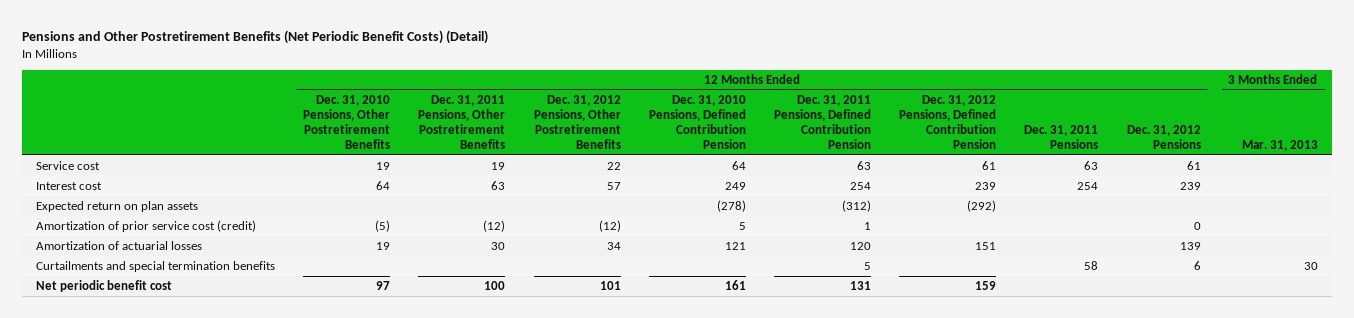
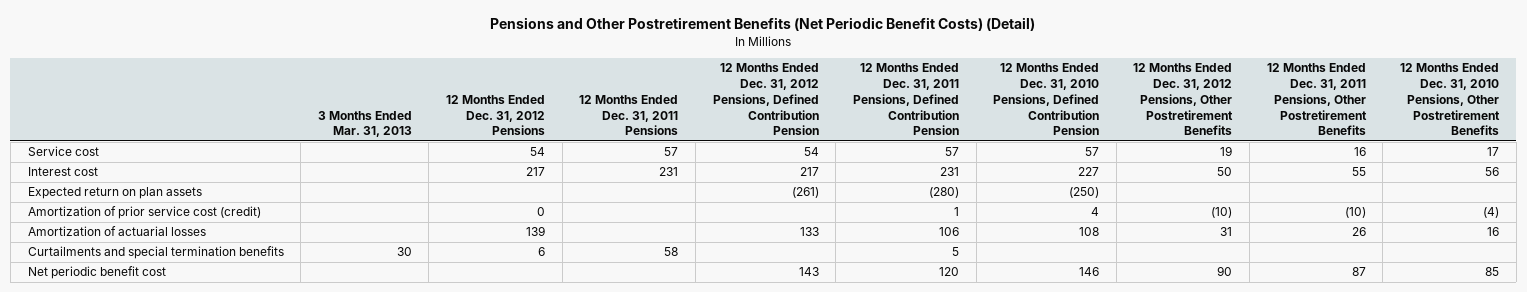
- | 12 Months Ended Dec. 31, 2010 Pensions, Other Postretirement Benefits | 12 Months Ended Dec. 31, 2011 Pensions, Other Postretirement Benefits | 12 Months Ended Dec. 31, 2012 Pensions, Other Postretirement Benefits | 12 Months Ended Dec. 31, 2010 Pensions, Defined Contribution Pension | 12 Months Ended Dec. 31, 2011 Pensions, Defined Contribution Pension | 12 Months Ended Dec. 31, 2012 Pensions, Defined Contribution Pension | 12 Months Ended Dec. 31, 2011 Pensions | 12 Months Ended Dec. 31, 2012 Pensions | 3 Months Ended Mar. 31, 2013
+ | 3 Months Ended Mar. 31, 2013 | 12 Months Ended Dec. 31, 2012 Pensions | 12 Months Ended Dec. 31, 2011 Pensions | 12 Months Ended Dec. 31, 2012 Pensions, Defined Contribution Pension | 12 Months Ended Dec. 31, 2011 Pensions, Defined Contribution Pension | 12 Months Ended Dec. 31, 2010 Pensions, Defined Contribution Pension | 12 Months Ended Dec. 31, 2012 Pensions, Other Postretirement Benefits | 12 Months Ended Dec. 31, 2011 Pensions, Other Postretirement Benefits | 12 Months Ended Dec. 31, 2010 Pensions, Other Postretirement Benefits
- Service cost | 19 | 19 | 22 | 64 | 63 | 61 | 63 | 61 |
- Interest cost | 64 | 63 | 57 | 249 | 254 | 239 | 254 | 239 |
- Expected return on plan assets | | | | (278) | (312) | (292) | | |
- Amortization of prior service cost (credit) | (5) | (12) | (12) | 5 | 1 | | | 0 |
- Amortization of actuarial losses | 19 | 30 | 34 | 121 | 120 | 151 | | 139 |
+ Service cost | | 54 | 57 | 54 | 57 | 57 | 19 | 16 | 17
+ Interest cost | | 217 | 231 | 217 | 231 | 227 | 50 | 55 | 56
+ Expected return on plan assets | | | | (261) | (280) | (250) | | |
+ Amortization of prior service cost (credit) | | 0 | | | 1 | 4 | (10) | (10) | (4)
+ Amortization of actuarial losses | | 139 | | 133 | 106 | 108 | 31 | 26 | 16
- Net periodic benefit cost | 97 | 100 | 101 | 161 | 131 | 159 | | |
+ Net periodic benefit cost | | | | 143 | 120 | 146 | 90 | 87 | 85

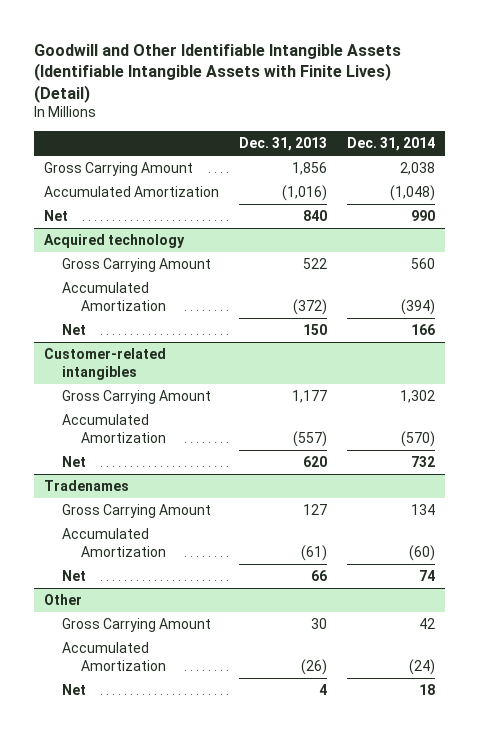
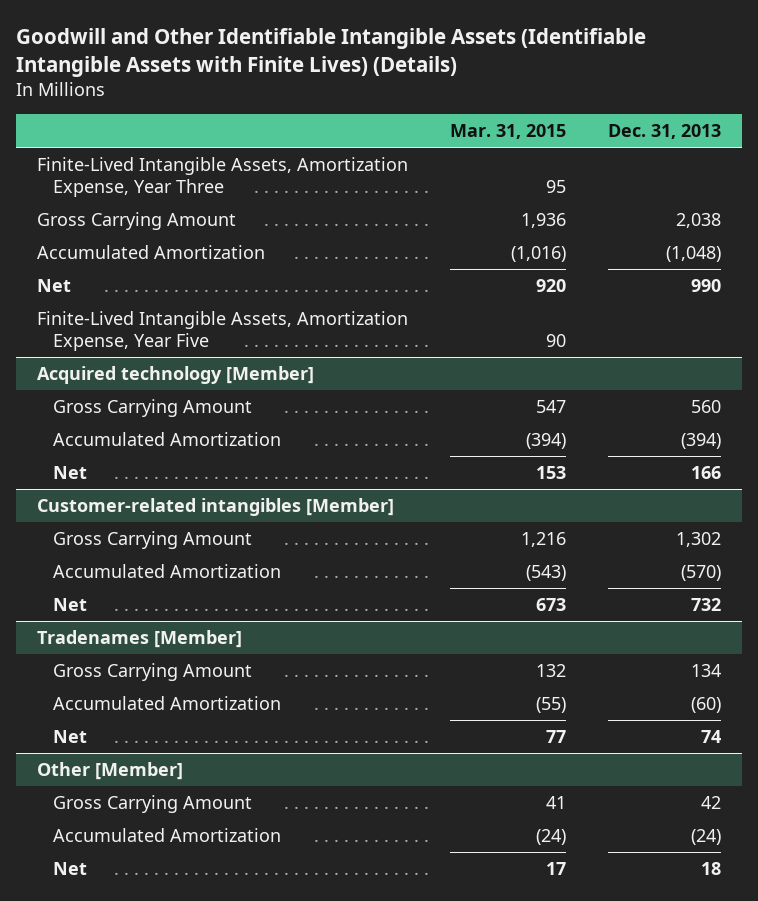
- Goodwill and Other Identifiable Intangible Assets (Identifiable Intangible Assets with Finite Lives) (Detail)
+ Goodwill and Other Identifiable Intangible Assets (Identifiable Intangible Assets with Finite Lives) (Details)
- | Dec. 31, 2013 | Dec. 31, 2014
+ | Mar. 31, 2015 | Dec. 31, 2013
- Gross Carrying Amount | 1,856 | 2,038
- Accumulated Amortization | (1,016) | (1,048)
- Net | 840 | 990
- Acquired technology
- Gross Carrying Amount | 522 | 560
- Accumulated Amortization | (372) | (394)
- Net | 150 | 166
- Customer-related intangibles
- Gross Carrying Amount | 1,177 | 1,302
- Accumulated Amortization | (557) | (570)
- Net | 620 | 732
- Tradenames
- Gross Carrying Amount | 127 | 134
- Accumulated Amortization | (61) | (60)
- Net | 66 | 74
- Other
- Gross Carrying Amount | 30 | 42
- Accumulated Amortization | (26) | (24)
- Net | 4 | 18
+ Finite-Lived Intangible Assets, Amortization Expense, Year Three | 95 |
+ Gross Carrying Amount | 1,936 | 2,038
+ Accumulated Amortization | (1,016) | (1,048)
+ Net | 920 | 990
+ Finite-Lived Intangible Assets, Amortization Expense, Year Five | 90 |
+ Acquired technology [Member]
+ Gross Carrying Amount | 547 | 560
+ Accumulated Amortization | (394) | (394)
+ Net | 153 | 166
+ Customer-related intangibles [Member]
+ Gross Carrying Amount | 1,216 | 1,302
+ Accumulated Amortization | (543) | (570)
+ Net | 673 | 732
+ Tradenames [Member]
+ Gross Carrying Amount | 132 | 134
+ Accumulated Amortization | (55) | (60)
+ Net | 77 | 74
+ Other [Member]
+ Gross Carrying Amount | 41 | 42
+ Accumulated Amortization | (24) | (24)
+ Net | 17 | 18

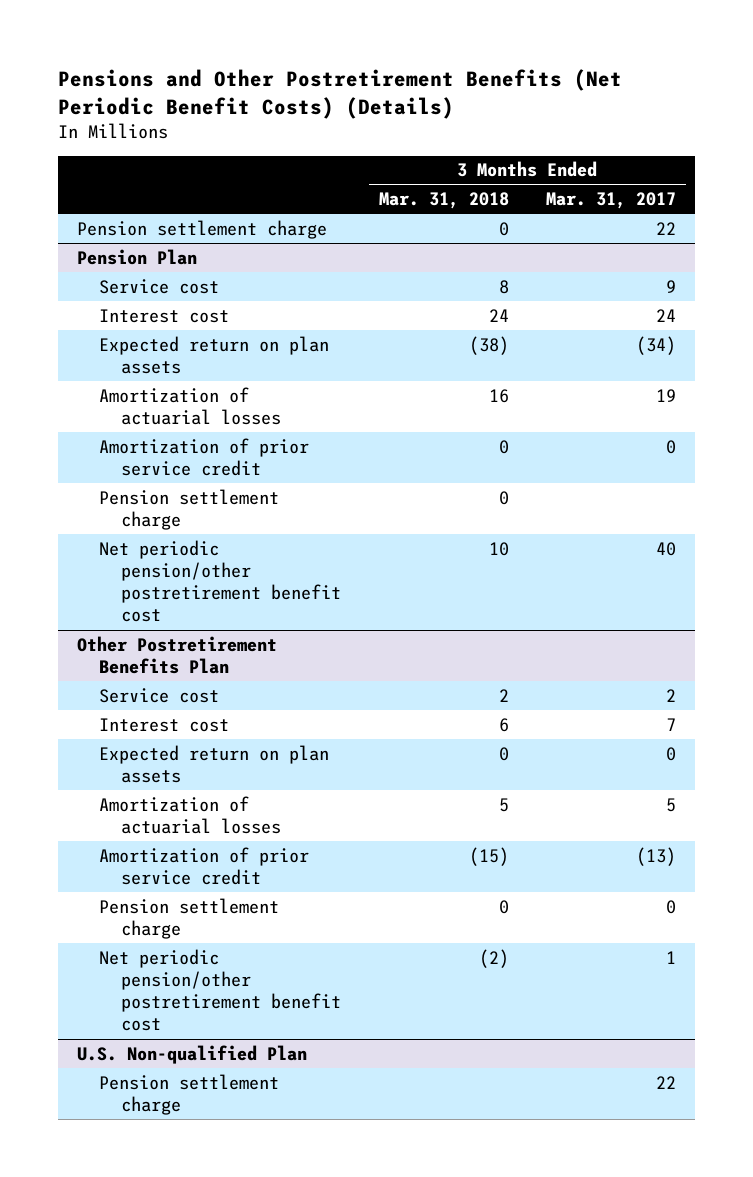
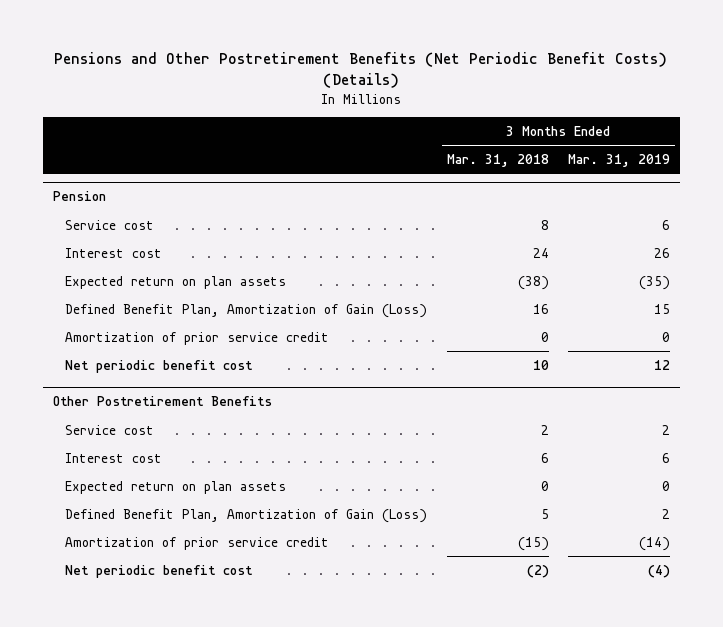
- | 3 Months Ended Mar. 31, 2018 | 3 Months Ended Mar. 31, 2017
+ | 3 Months Ended Mar. 31, 2018 | 3 Months Ended Mar. 31, 2019
- Pension settlement charge | 0 | 22
- Pension Plan
+ Pension
- Amortization of actuarial losses | 16 | 19
+ Defined Benefit Plan, Amortization of Gain (Loss) | 16 | 15
- Pension settlement charge | 0 |
- Net periodic pension/other postretirement benefit cost | 10 | 40
- Other Postretirement Benefits Plan
+ Net periodic benefit cost | 10 | 12
+ Other Postretirement Benefits
- Amortization of actuarial losses | 5 | 5
+ Defined Benefit Plan, Amortization of Gain (Loss) | 5 | 2
- Pension settlement charge | 0 | 0
- Net periodic pension/other postretirement benefit cost | (2) | 1
- U.S. Non-qualified Plan
- Pension settlement charge | | 22
+ Net periodic benefit cost | (2) | (4)

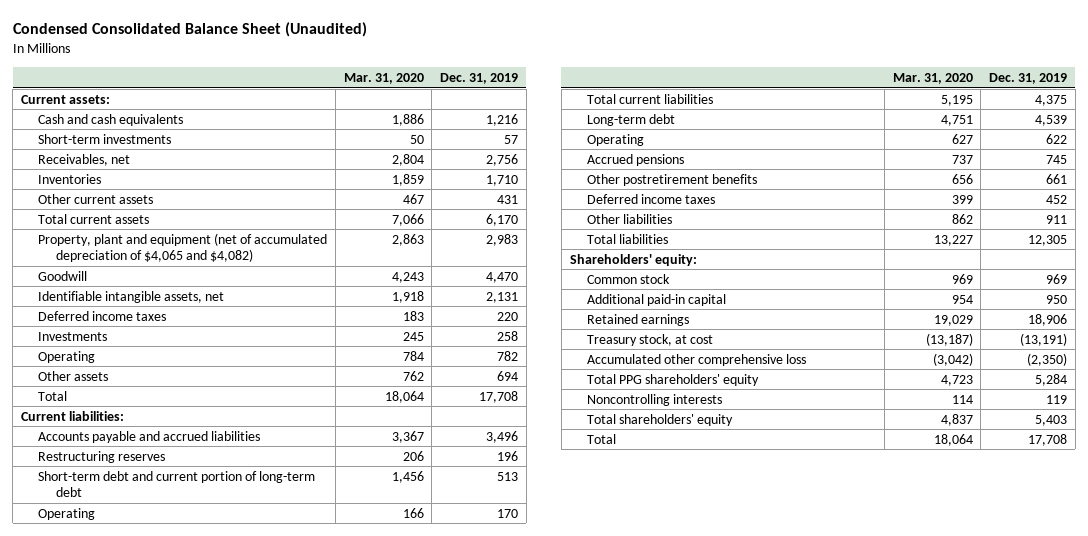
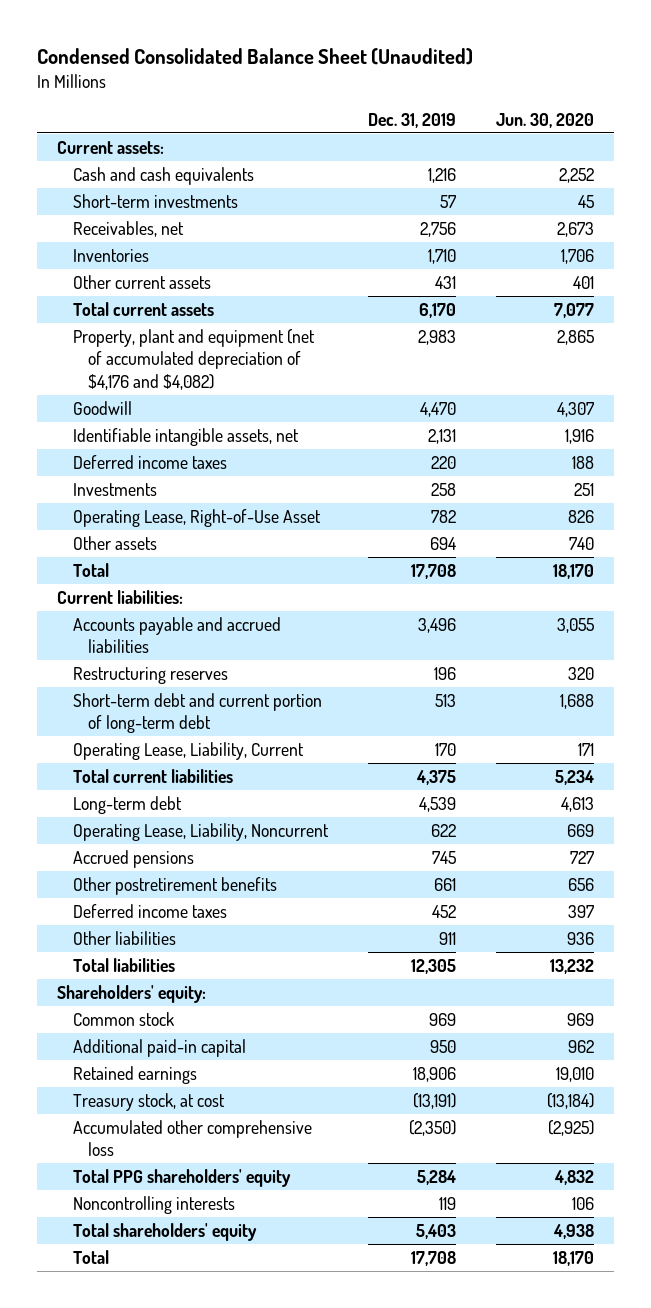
- | Mar. 31, 2020 | Dec. 31, 2019
+ | Dec. 31, 2019 | Jun. 30, 2020
- Property, plant and equipment (net of accumulated depreciation of $4,065 and $4,082) | 2,863 | 2,983
+ Property, plant and equipment (net of accumulated depreciation of $4,176 and $4,082) | 2,983 | 2,865
- Operating | 784 | 782
+ Operating Lease, Right-of-Use Asset | 782 | 826
- Operating | 166 | 170
+ Operating Lease, Liability, Current | 170 | 171
- Operating | 627 | 622
+ Operating Lease, Liability, Noncurrent | 622 | 669

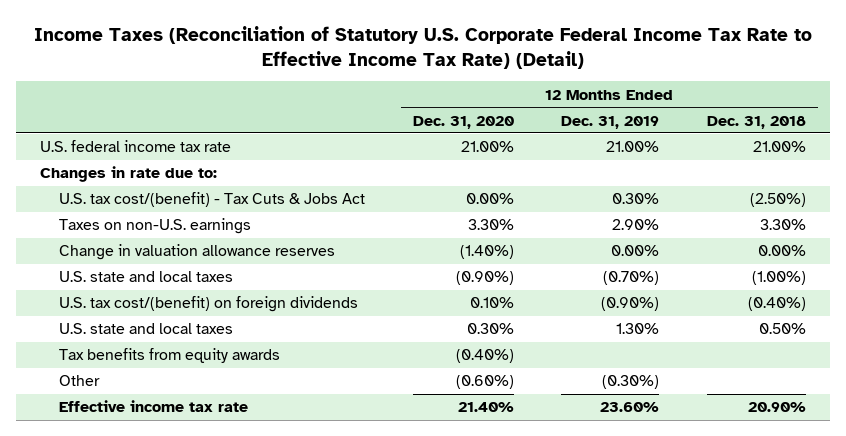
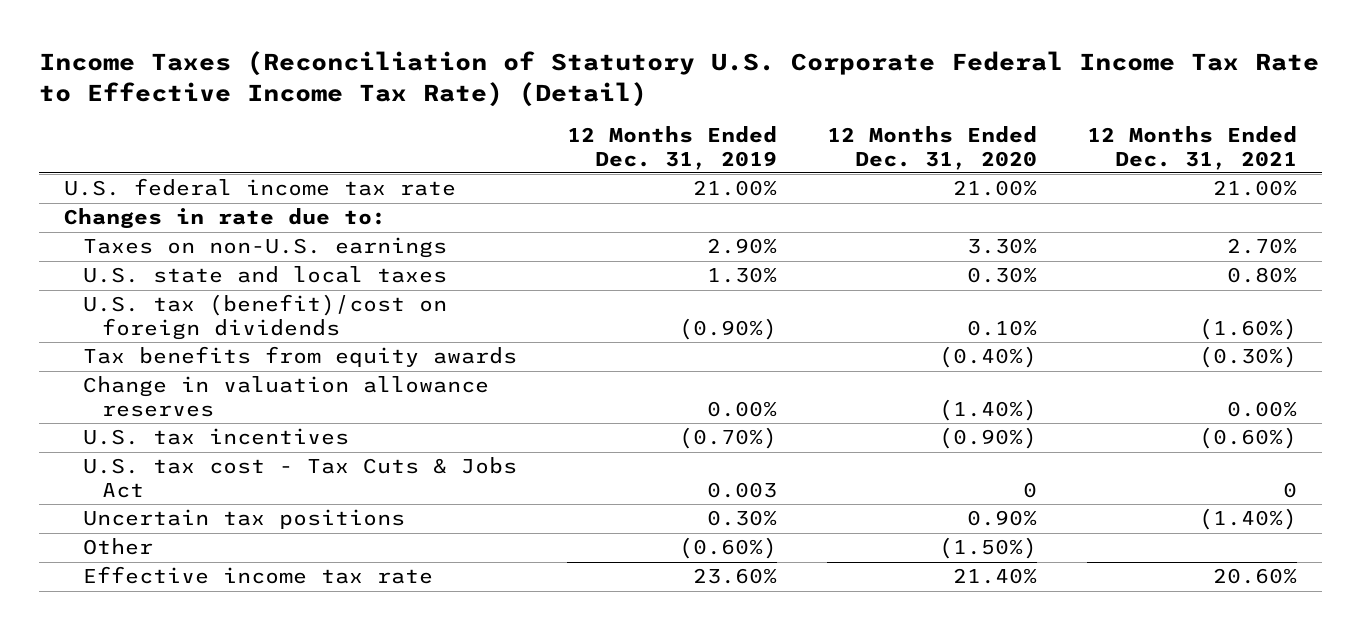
- | 12 Months Ended Dec. 31, 2020 | 12 Months Ended Dec. 31, 2019 | 12 Months Ended Dec. 31, 2018
+ | 12 Months Ended Dec. 31, 2019 | 12 Months Ended Dec. 31, 2020 | 12 Months Ended Dec. 31, 2021
- U.S. tax cost/(benefit) - Tax Cuts & Jobs Act | 0.00% | 0.30% | (2.50%)
- U.S. state and local taxes | (0.90%) | (0.70%) | (1.00%)
- U.S. tax cost/(benefit) on foreign dividends | 0.10% | (0.90%) | (0.40%)
+ U.S. tax (benefit)/cost on foreign dividends | (0.90%) | 0.10% | (1.60%)
- Other | (0.60%) | (0.30%) |
moved down: Change in valuation allowance reserves | 0.00% | (1.40%) | 0.00%
+ U.S. tax incentives | (0.70%) | (0.90%) | (0.60%)
+ U.S. tax cost - Tax Cuts & Jobs Act | 0.003 | 0 | 0
+ Uncertain tax positions | 0.30% | 0.90% | (1.40%)
+ Other | (0.60%) | (1.50%) |

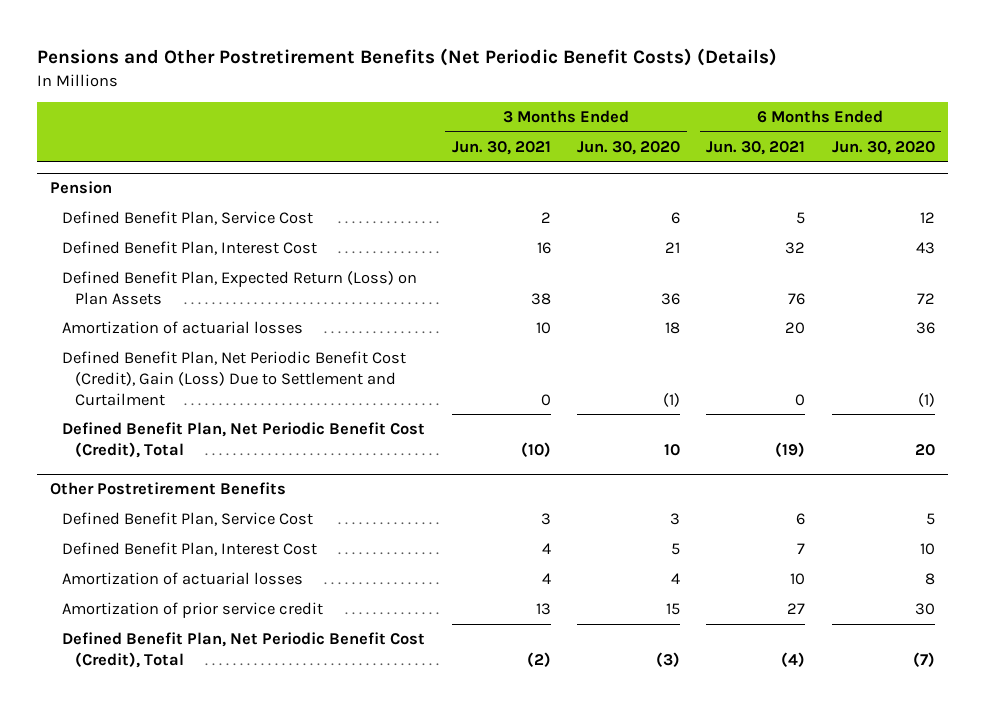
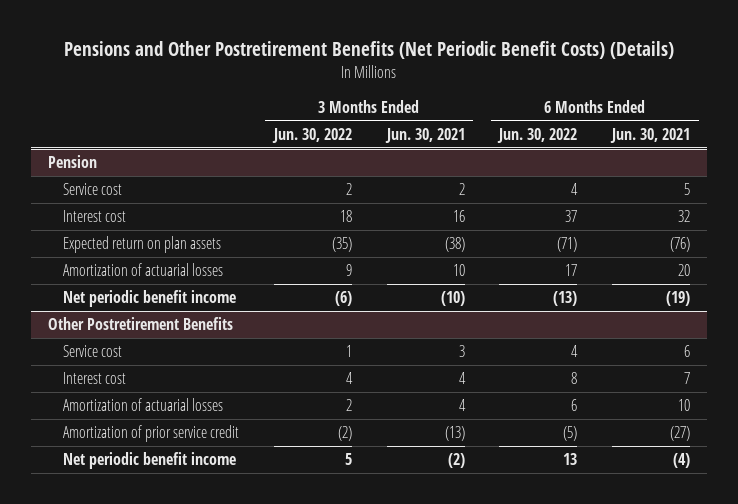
- | 3 Months Ended Jun. 30, 2021 | 3 Months Ended Jun. 30, 2020 | 6 Months Ended Jun. 30, 2021 | 6 Months Ended Jun. 30, 2020
+ | 3 Months Ended Jun. 30, 2022 | 3 Months Ended Jun. 30, 2021 | 6 Months Ended Jun. 30, 2022 | 6 Months Ended Jun. 30, 2021
@ Pension
- Defined Benefit Plan, Service Cost | 2 | 6 | 5 | 12
- Defined Benefit Plan, Interest Cost | 16 | 21 | 32 | 43
- Defined Benefit Plan, Expected Return (Loss) on Plan Assets | 38 | 36 | 76 | 72
+ Service cost | 2 | 2 | 4 | 5
+ Interest cost | 18 | 16 | 37 | 32
+ Expected return on plan assets | (35) | (38) | (71) | (76)
- Defined Benefit Plan, Net Periodic Benefit Cost (Credit), Gain (Loss) Due to Settlement and Curtailment | 0 | (1) | 0 | (1)
- Defined Benefit Plan, Net Periodic Benefit Cost (Credit), Total | (10) | 10 | (19) | 20
+ Net periodic benefit income | (6) | (10) | (13) | (19)
@ Other Postretirement Benefits
- Defined Benefit Plan, Service Cost | 3 | 3 | 6 | 5
- Defined Benefit Plan, Interest Cost | 4 | 5 | 7 | 10
+ Service cost | 1 | 3 | 4 | 6
+ Interest cost | 4 | 4 | 8 | 7
- Amortization of prior service credit | 13 | 15 | 27 | 30
- Defined Benefit Plan, Net Periodic Benefit Cost (Credit), Total | (2) | (3) | (4) | (7)
+ Amortization of prior service credit | (2) | (13) | (5) | (27)
+ Net periodic benefit income | 5 | (2) | 13 | (4)

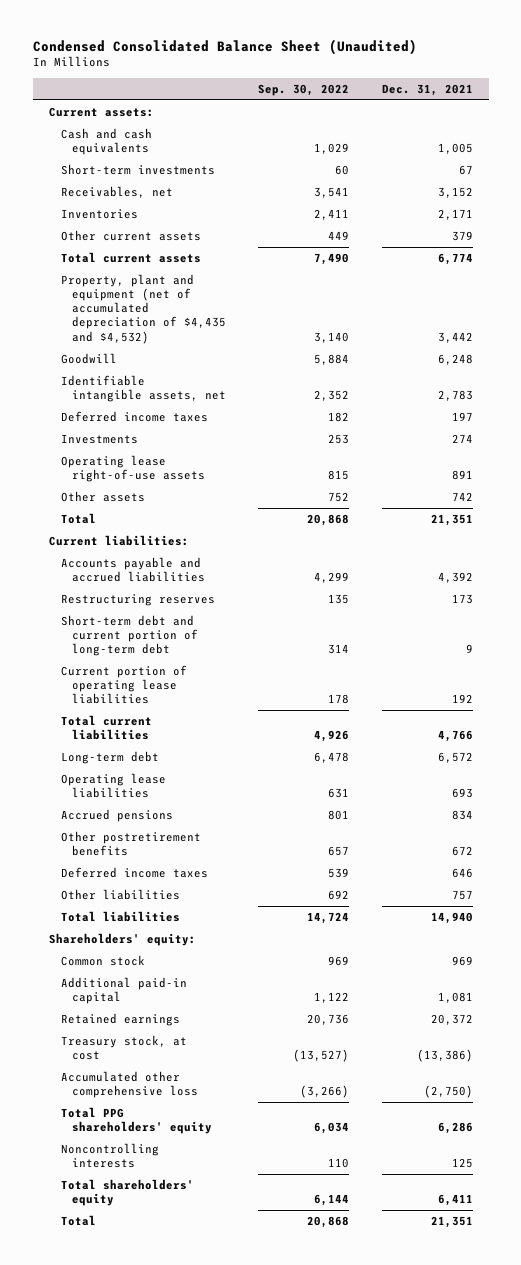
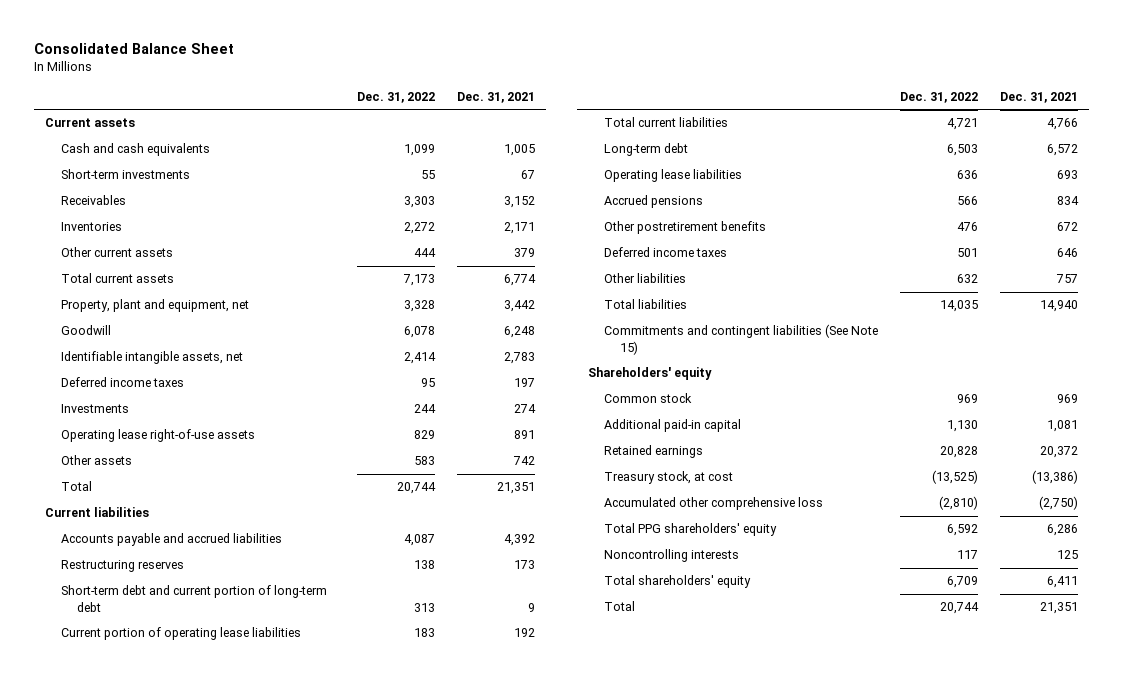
- Condensed Consolidated Balance Sheet (Unaudited)
+ Consolidated Balance Sheet
- | Sep. 30, 2022 | Dec. 31, 2021
+ | Dec. 31, 2022 | Dec. 31, 2021
- Current assets:
+ Current assets
- Receivables, net | 3,541 | 3,152
+ Receivables | 3,303 | 3,152
- Property, plant and equipment (net of accumulated depreciation of $4,435 and $4,532) | 3,140 | 3,442
+ Property, plant and equipment, net | 3,328 | 3,442
- Current liabilities:
+ Current liabilities
- Shareholders' equity:
+ Commitments and contingent liabilities (See Note 15)
+ Shareholders' equity

